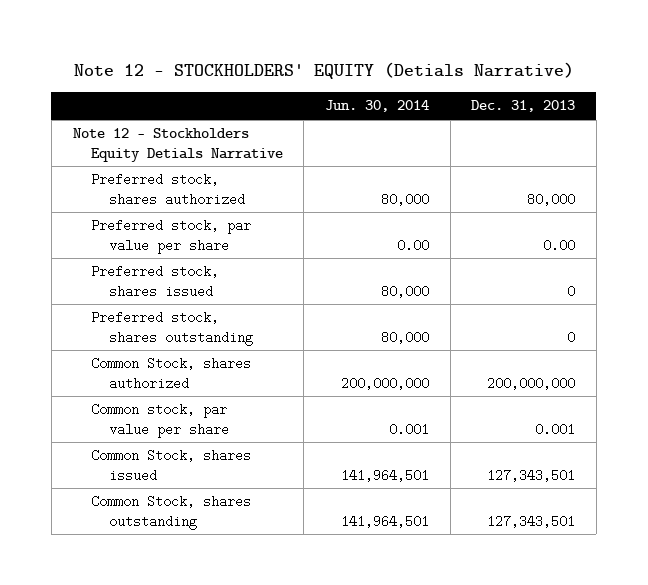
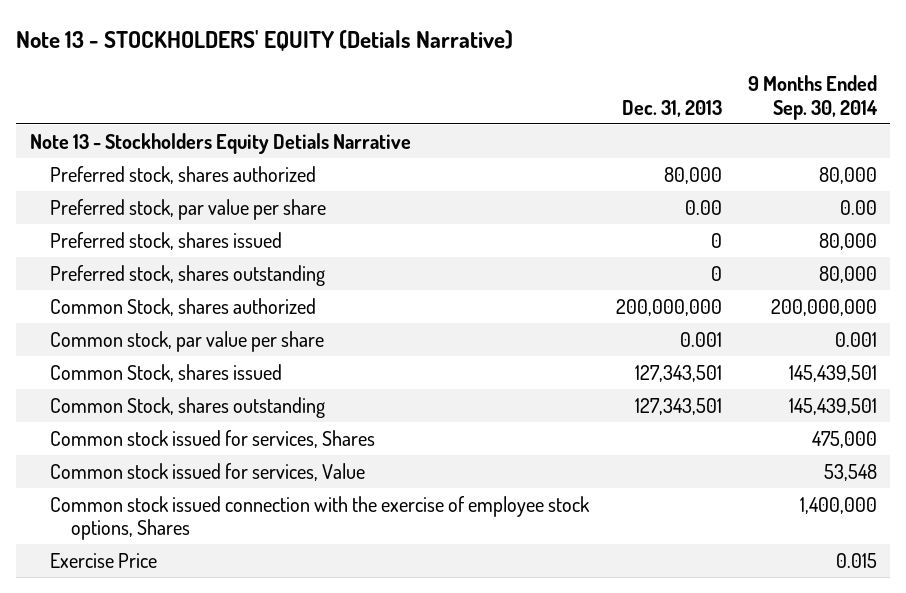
- Note 12 - STOCKHOLDERS' EQUITY (Detials Narrative)
+ Note 13 - STOCKHOLDERS' EQUITY (Detials Narrative)
- | Jun. 30, 2014 | Dec. 31, 2013
+ | Dec. 31, 2013 | 9 Months Ended Sep. 30, 2014
- Note 12 - Stockholders Equity Detials Narrative
+ Note 13 - Stockholders Equity Detials Narrative
+ Common stock issued for services, Shares | | 475,000
+ Common stock issued for services, Value | | 53,548
+ Common stock issued connection with the exercise of employee stock options, Shares | | 1,400,000
+ Exercise Price | | 0.015

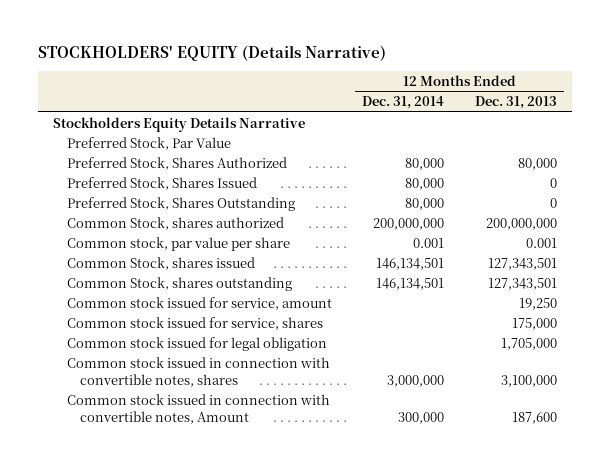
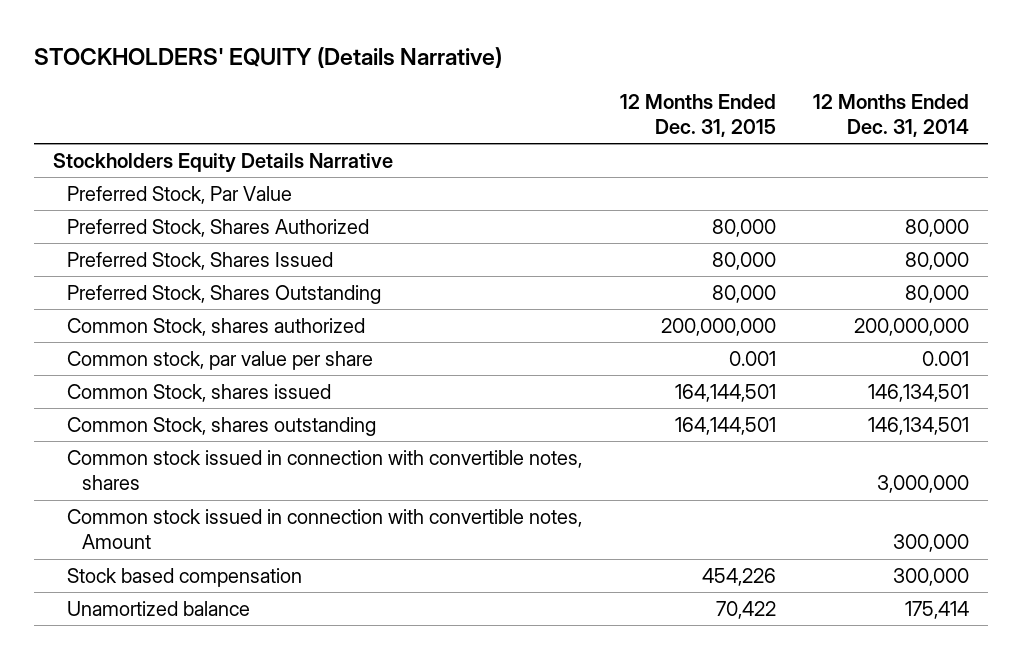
- | 12 Months Ended Dec. 31, 2014 | 12 Months Ended Dec. 31, 2013
+ | 12 Months Ended Dec. 31, 2015 | 12 Months Ended Dec. 31, 2014
- Common stock issued for service, amount | | 19,250
- Common stock issued for service, shares | | 175,000
- Common stock issued for legal obligation | | 1,705,000
+ Stock based compensation | 454,226 | 300,000
+ Unamortized balance | 70,422 | 175,414

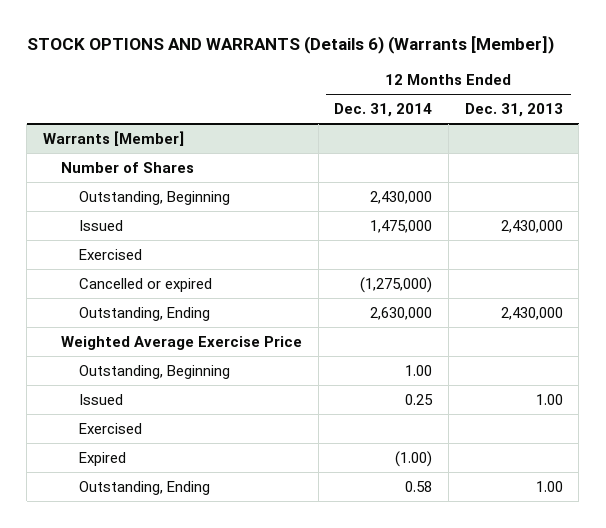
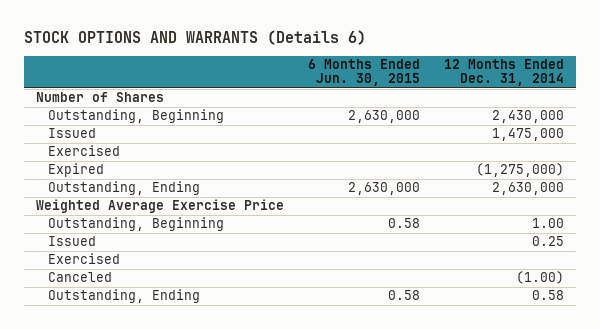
- STOCK OPTIONS AND WARRANTS (Details 6) (Warrants [Member])
+ STOCK OPTIONS AND WARRANTS (Details 6)
- | 12 Months Ended Dec. 31, 2014 | 12 Months Ended Dec. 31, 2013
+ | 6 Months Ended Jun. 30, 2015 | 12 Months Ended Dec. 31, 2014
- Warrants [Member]
- Cancelled or expired | (1,275,000) |
+ Expired | | (1,275,000)
- Expired | (1.00) |
+ Canceled | | (1.00)

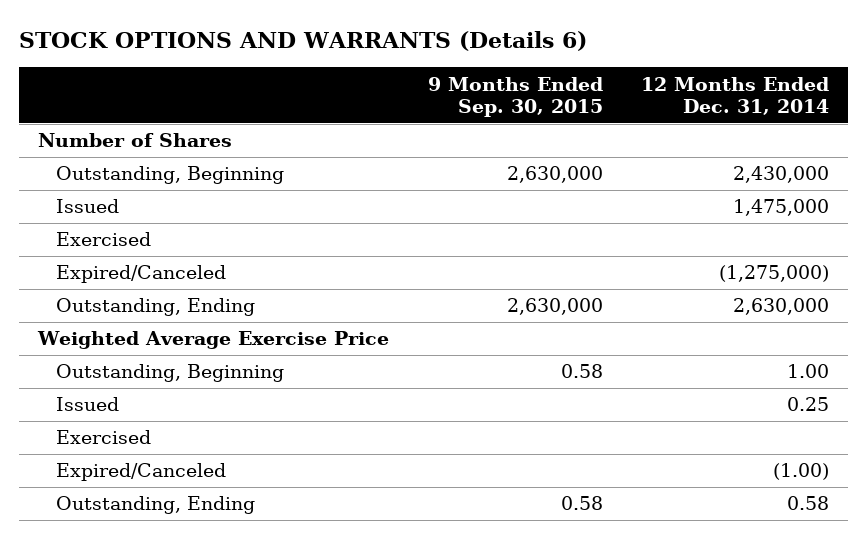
- | 6 Months Ended Jun. 30, 2015 | 12 Months Ended Dec. 31, 2014
+ | 9 Months Ended Sep. 30, 2015 | 12 Months Ended Dec. 31, 2014
- Expired | | (1,275,000)
+ Expired/Canceled | | (1,275,000)
- Canceled | | (1.00)
+ Expired/Canceled | | (1.00)

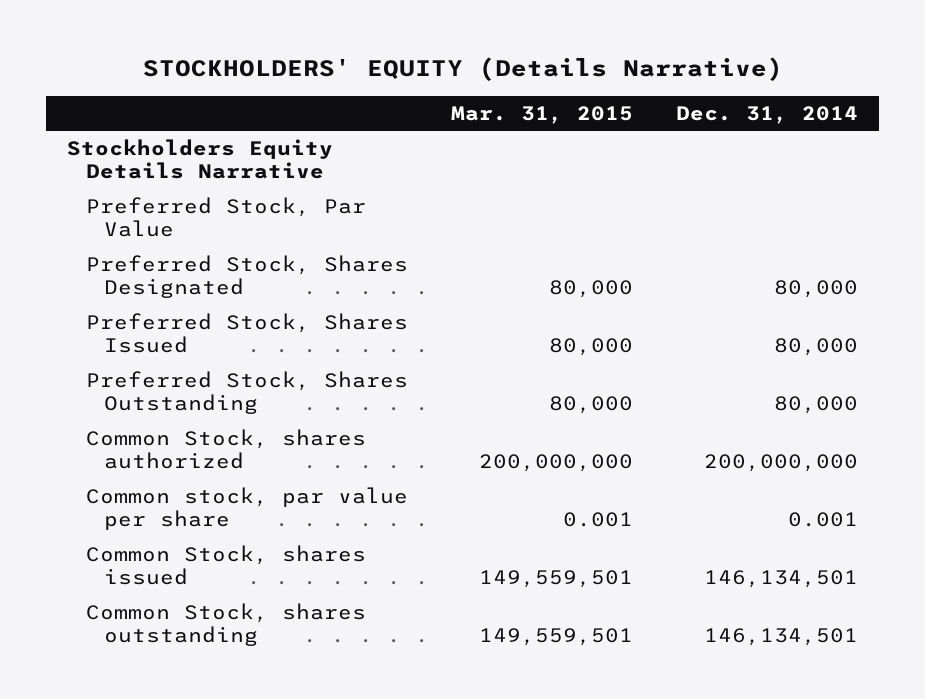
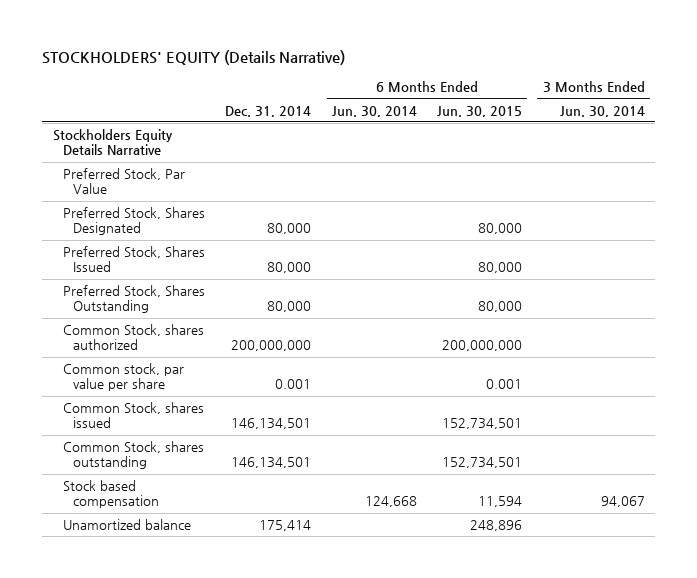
- | Mar. 31, 2015 | Dec. 31, 2014
+ | Dec. 31, 2014 | 6 Months Ended Jun. 30, 2014 | 6 Months Ended Jun. 30, 2015 | 3 Months Ended Jun. 30, 2014
+ Stock based compensation | | 124,668 | 11,594 | 94,067
+ Unamortized balance | 175,414 | | 248,896 |

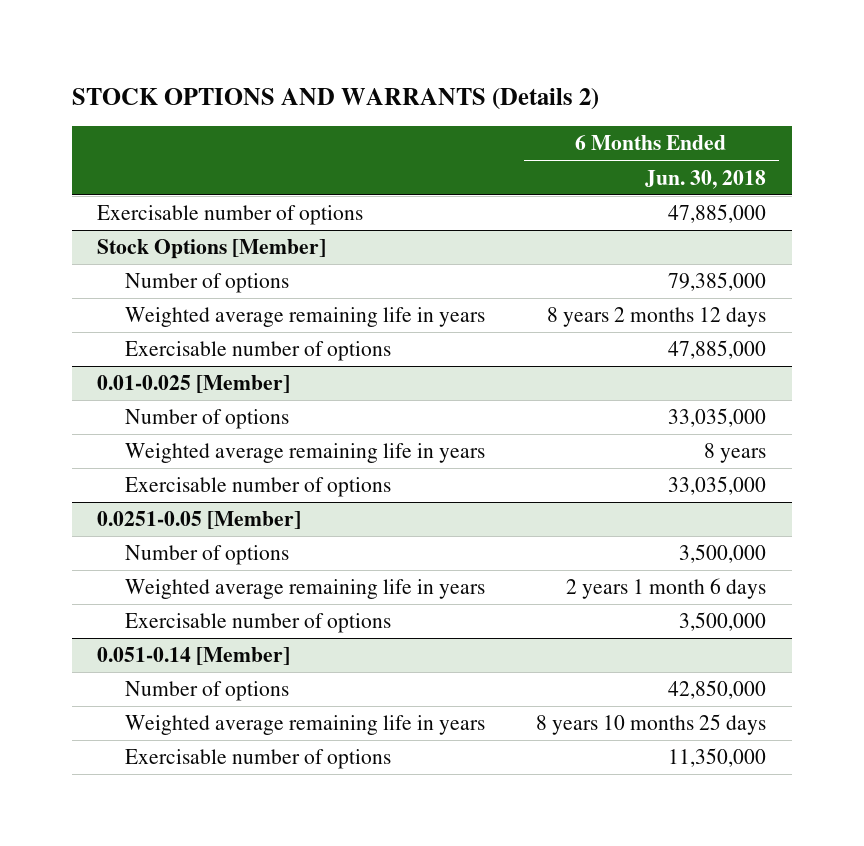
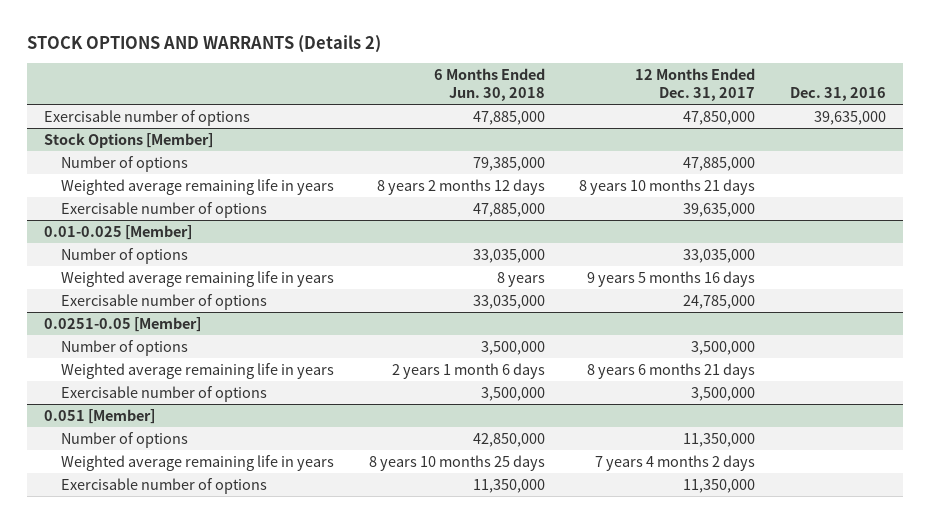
- | 6 Months Ended Jun. 30, 2018
+ | 6 Months Ended Jun. 30, 2018 | 12 Months Ended Dec. 31, 2017 | Dec. 31, 2016
- 0.051-0.14 [Member]
+ 0.051 [Member]

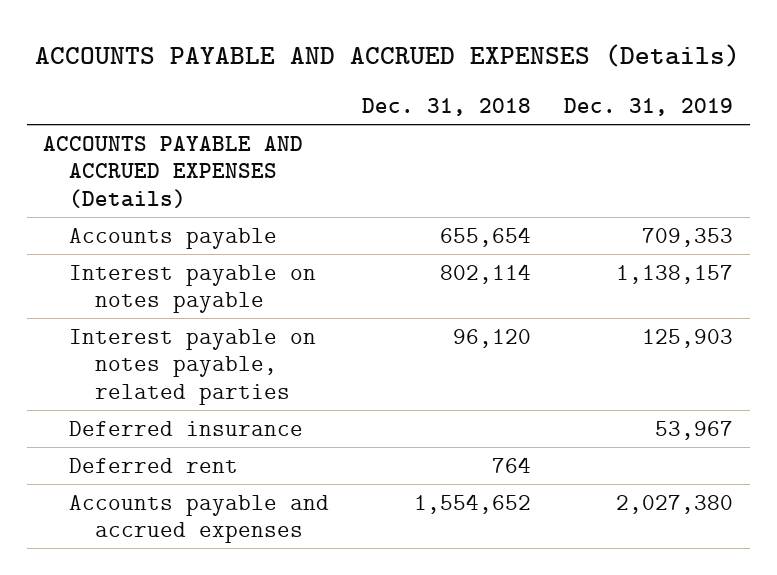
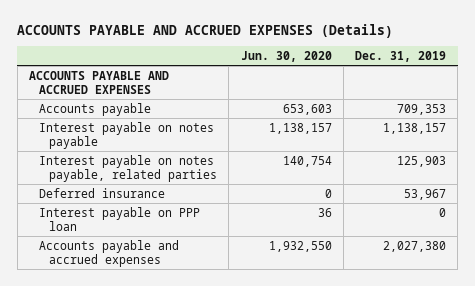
- | Dec. 31, 2018 | Dec. 31, 2019
+ | Jun. 30, 2020 | Dec. 31, 2019
- ACCOUNTS PAYABLE AND ACCRUED EXPENSES (Details)
+ ACCOUNTS PAYABLE AND ACCRUED EXPENSES
- Deferred rent | 764 |
+ Interest payable on PPP loan | 36 | 0

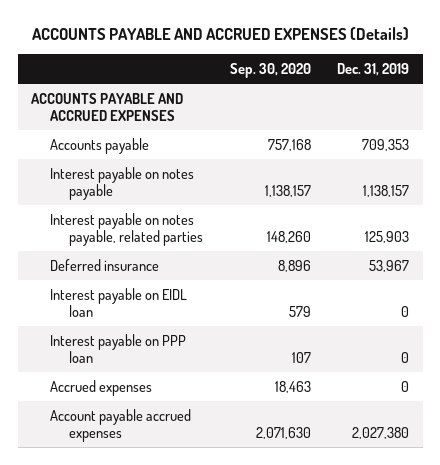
- | Jun. 30, 2020 | Dec. 31, 2019
+ | Sep. 30, 2020 | Dec. 31, 2019
+ Interest payable on EIDL loan | 579 | 0
- Accounts payable and accrued expenses | 1,932,550 | 2,027,380
+ Accrued expenses | 18,463 | 0
+ Account payable accrued expenses | 2,071,630 | 2,027,380

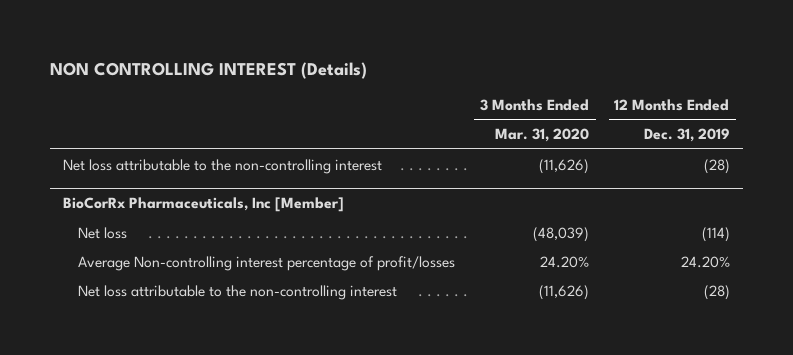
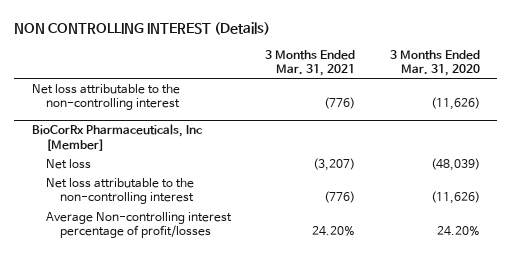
- | 3 Months Ended Mar. 31, 2020 | 12 Months Ended Dec. 31, 2019
+ | 3 Months Ended Mar. 31, 2021 | 3 Months Ended Mar. 31, 2020
@ BioCorRx Pharmaceuticals, Inc [Member]
moved down: Average Non-controlling interest percentage of profit/losses | 24.20% | 24.20%

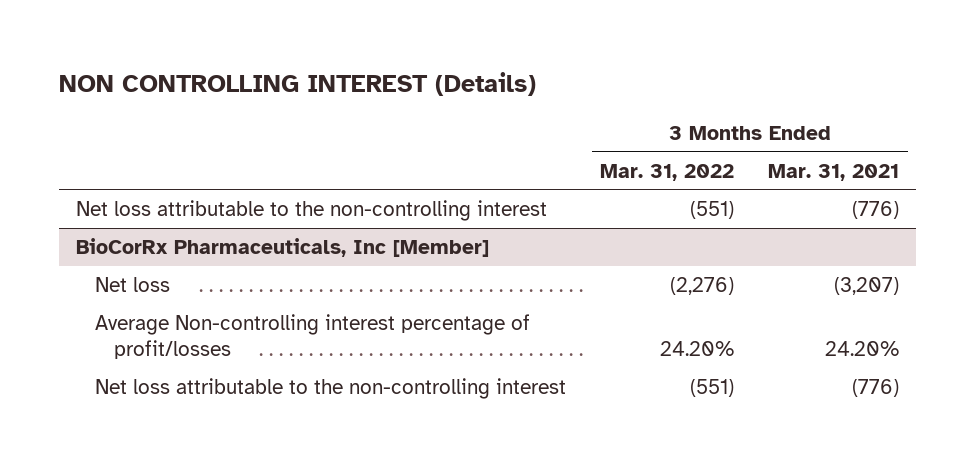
- | 3 Months Ended Mar. 31, 2021 | 3 Months Ended Mar. 31, 2020
+ | 3 Months Ended Mar. 31, 2022 | 3 Months Ended Mar. 31, 2021
@ BioCorRx Pharmaceuticals, Inc [Member]
moved down: Net loss attributable to the non-controlling interest | (551) | (776)

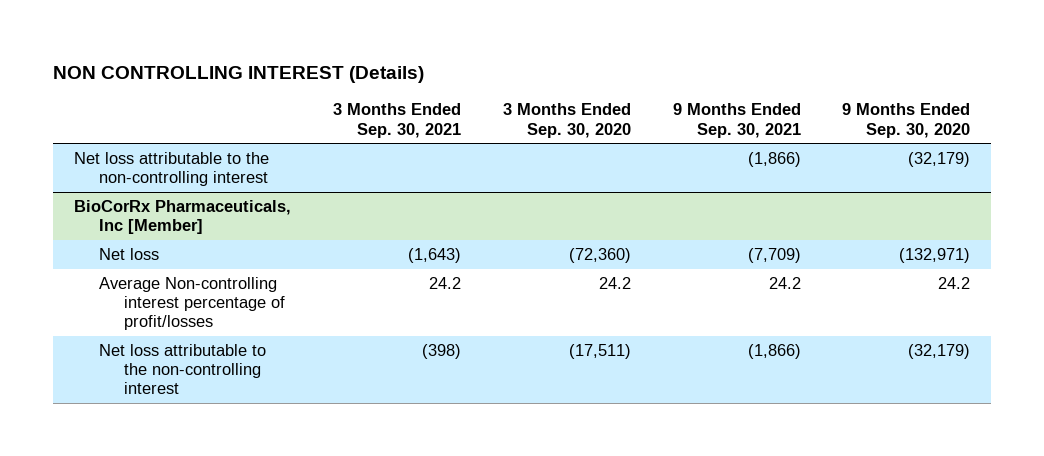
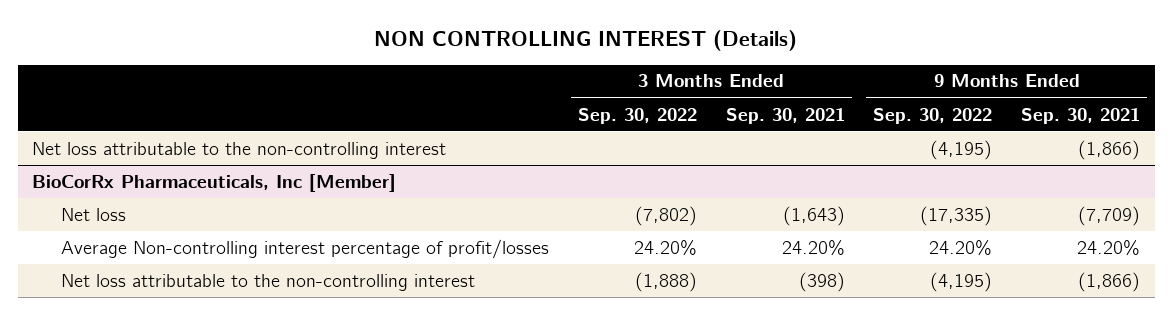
- | 3 Months Ended Sep. 30, 2021 | 3 Months Ended Sep. 30, 2020 | 9 Months Ended Sep. 30, 2021 | 9 Months Ended Sep. 30, 2020
+ | 3 Months Ended Sep. 30, 2022 | 3 Months Ended Sep. 30, 2021 | 9 Months Ended Sep. 30, 2022 | 9 Months Ended Sep. 30, 2021
@ BioCorRx Pharmaceuticals, Inc [Member]
- Average Non-controlling interest percentage of profit/losses | 24.2 | 24.2 | 24.2 | 24.2
+ Average Non-controlling interest percentage of profit/losses | 24.20% | 24.20% | 24.20% | 24.20%

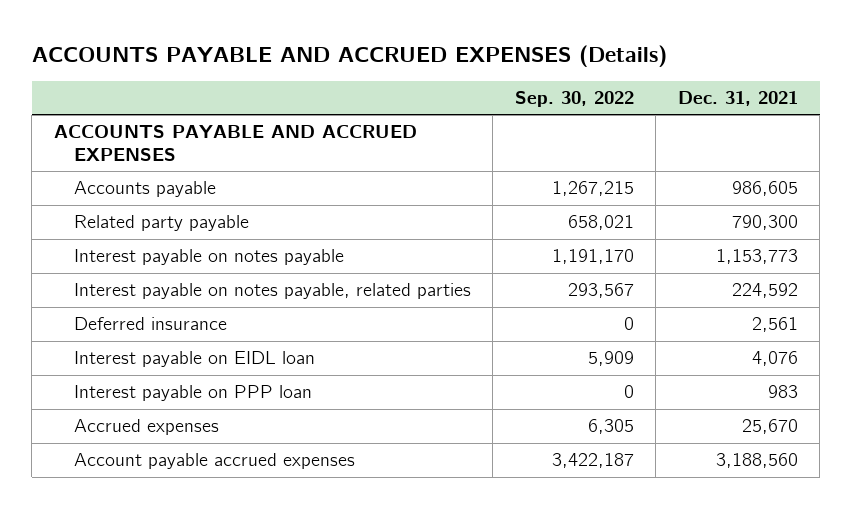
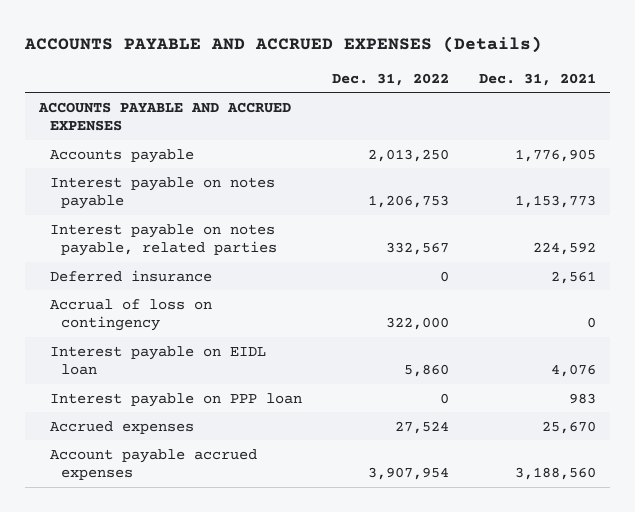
- | Sep. 30, 2022 | Dec. 31, 2021
+ | Dec. 31, 2022 | Dec. 31, 2021
- Accounts payable | 1,267,215 | 986,605
- Related party payable | 658,021 | 790,300
+ Accounts payable | 2,013,250 | 1,776,905
+ Accrual of loss on contingency | 322,000 | 0

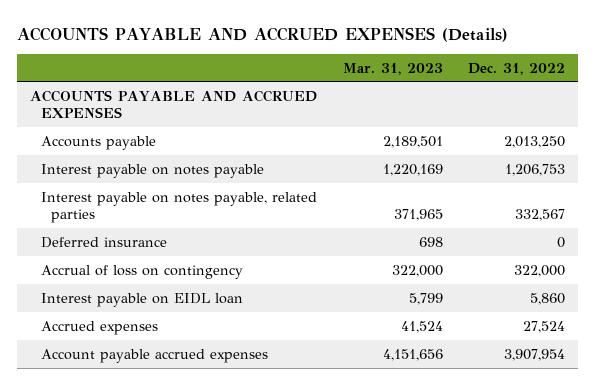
- | Dec. 31, 2022 | Dec. 31, 2021
+ | Mar. 31, 2023 | Dec. 31, 2022
- Interest payable on PPP loan | 0 | 983

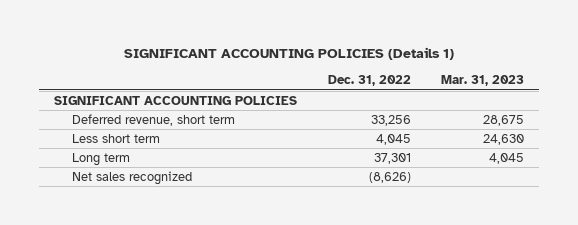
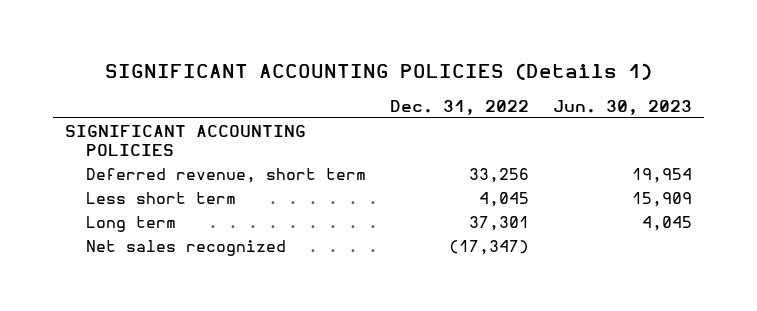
- | Dec. 31, 2022 | Mar. 31, 2023
+ | Dec. 31, 2022 | Jun. 30, 2023
- Net sales recognized | (8,626) |
+ Net sales recognized | (17,347) |

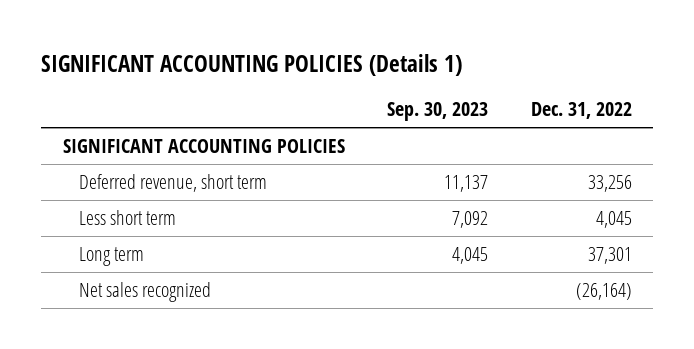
- | Dec. 31, 2022 | Jun. 30, 2023
+ | Sep. 30, 2023 | Dec. 31, 2022
- Net sales recognized | (17,347) |
+ Net sales recognized | | (26,164)

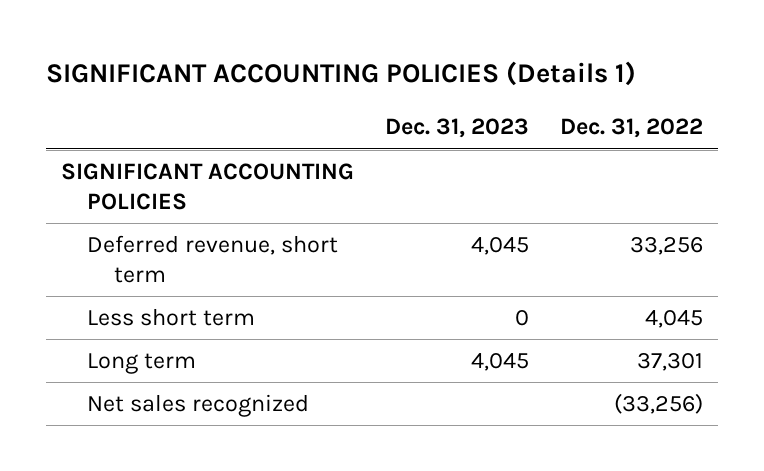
- | Sep. 30, 2023 | Dec. 31, 2022
+ | Dec. 31, 2023 | Dec. 31, 2022
- Net sales recognized | | (26,164)
+ Net sales recognized | | (33,256)

